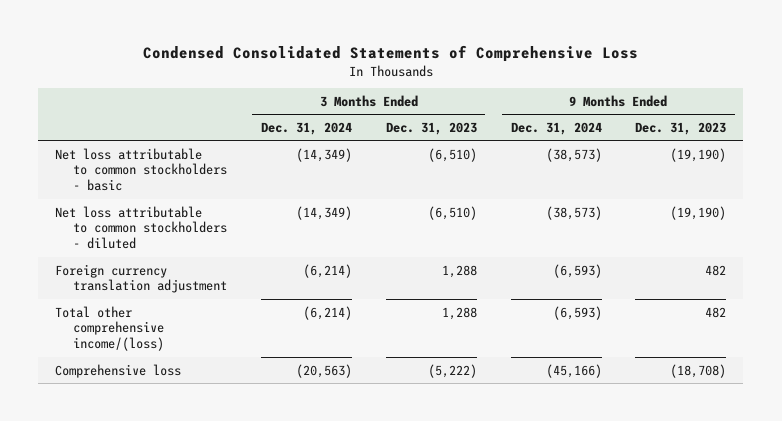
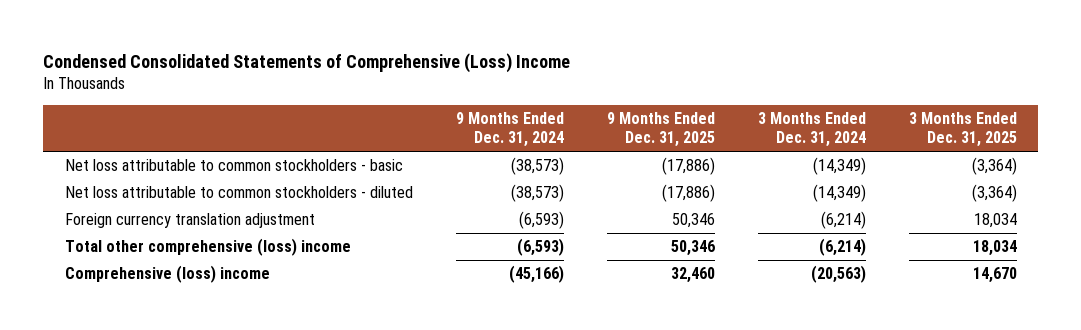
- Condensed Consolidated Statements of Comprehensive Loss
+ Condensed Consolidated Statements of Comprehensive (Loss) Income
- | 3 Months Ended Dec. 31, 2024 | 3 Months Ended Dec. 31, 2023 | 9 Months Ended Dec. 31, 2024 | 9 Months Ended Dec. 31, 2023
+ | 9 Months Ended Dec. 31, 2024 | 9 Months Ended Dec. 31, 2025 | 3 Months Ended Dec. 31, 2024 | 3 Months Ended Dec. 31, 2025
- Total other comprehensive income/(loss) | (6,214) | 1,288 | (6,593) | 482
- Comprehensive loss | (20,563) | (5,222) | (45,166) | (18,708)
+ Total other comprehensive (loss) income | (6,593) | 50,346 | (6,214) | 18,034
+ Comprehensive (loss) income | (45,166) | 32,460 | (20,563) | 14,670

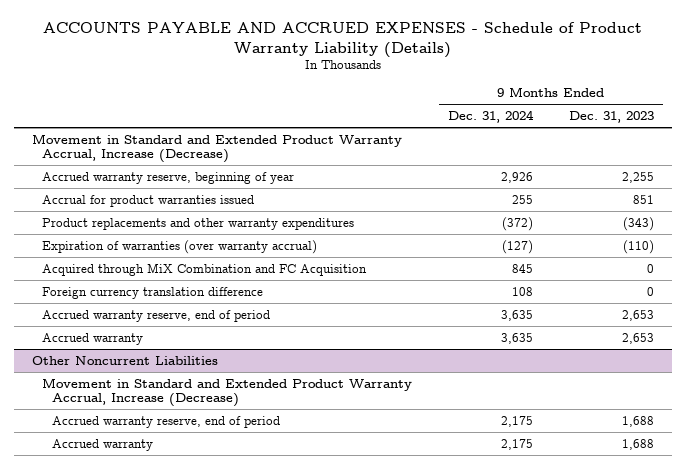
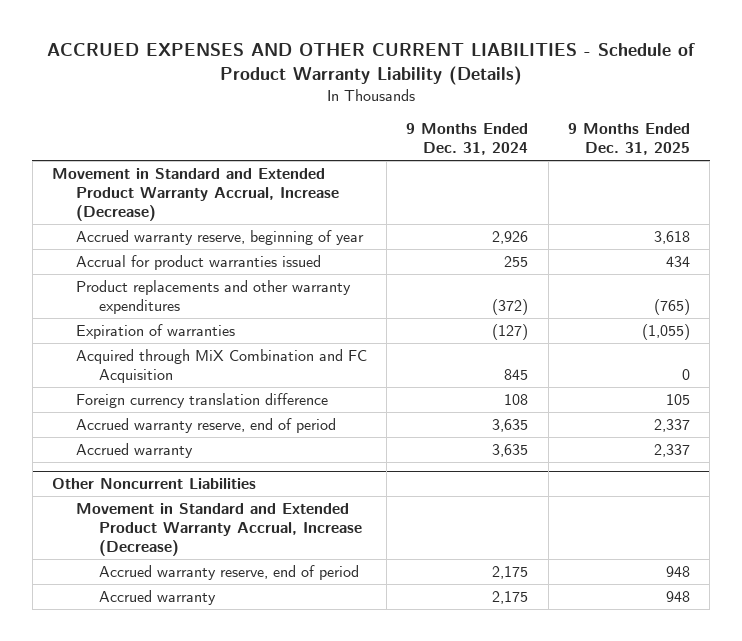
- ACCOUNTS PAYABLE AND ACCRUED EXPENSES - Schedule of Product Warranty Liability (Details)
+ ACCRUED EXPENSES AND OTHER CURRENT LIABILITIES - Schedule of Product Warranty Liability (Details)
- | 9 Months Ended Dec. 31, 2024 | 9 Months Ended Dec. 31, 2023
+ | 9 Months Ended Dec. 31, 2024 | 9 Months Ended Dec. 31, 2025
- Expiration of warranties (over warranty accrual) | (127) | (110)
+ Expiration of warranties | (127) | (1,055)

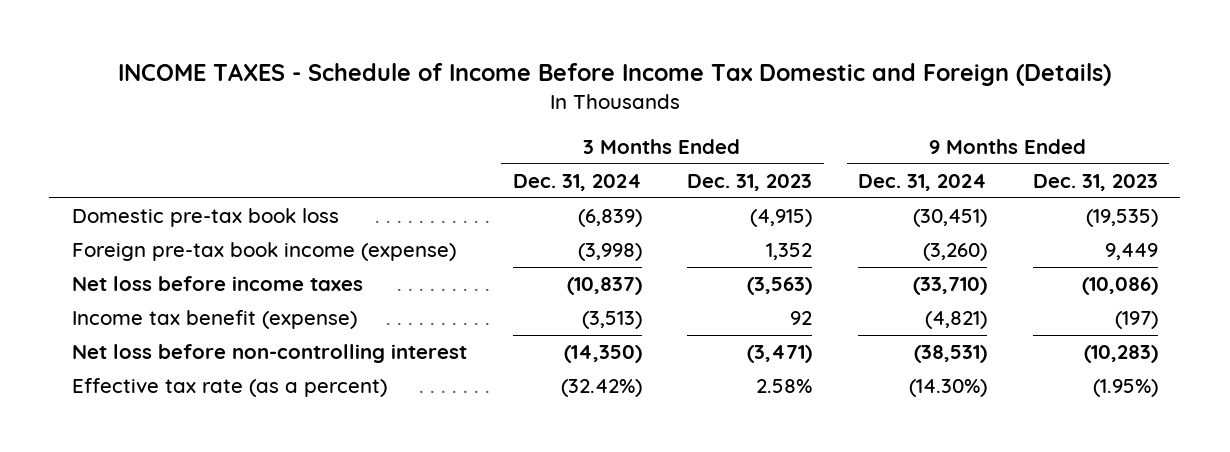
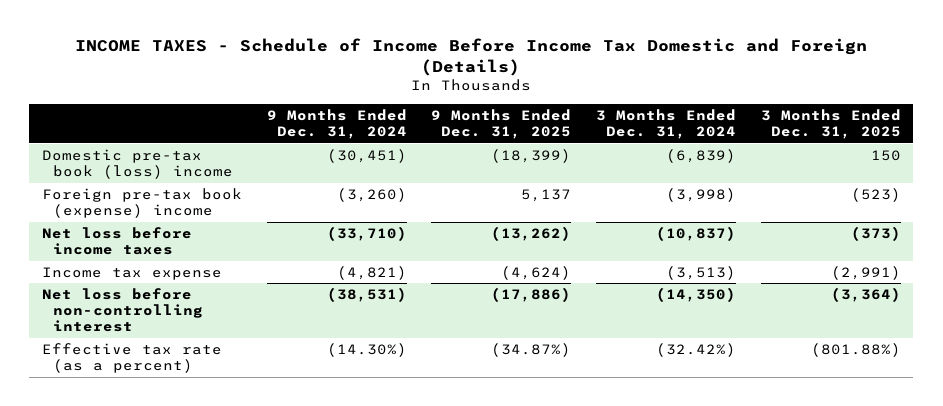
- | 3 Months Ended Dec. 31, 2024 | 3 Months Ended Dec. 31, 2023 | 9 Months Ended Dec. 31, 2024 | 9 Months Ended Dec. 31, 2023
+ | 9 Months Ended Dec. 31, 2024 | 9 Months Ended Dec. 31, 2025 | 3 Months Ended Dec. 31, 2024 | 3 Months Ended Dec. 31, 2025
- Domestic pre-tax book loss | (6,839) | (4,915) | (30,451) | (19,535)
- Foreign pre-tax book income (expense) | (3,998) | 1,352 | (3,260) | 9,449
+ Domestic pre-tax book (loss) income | (30,451) | (18,399) | (6,839) | 150
+ Foreign pre-tax book (expense) income | (3,260) | 5,137 | (3,998) | (523)
- Income tax benefit (expense) | (3,513) | 92 | (4,821) | (197)
+ Income tax expense | (4,821) | (4,624) | (3,513) | (2,991)

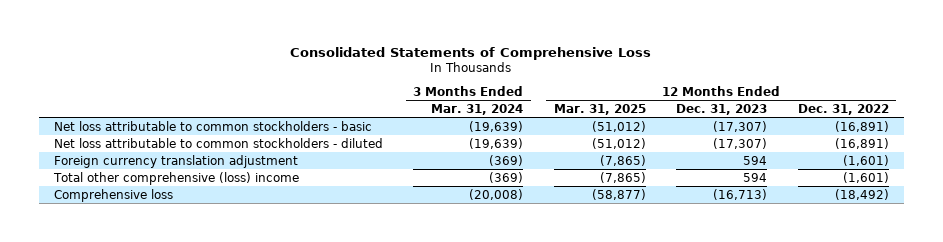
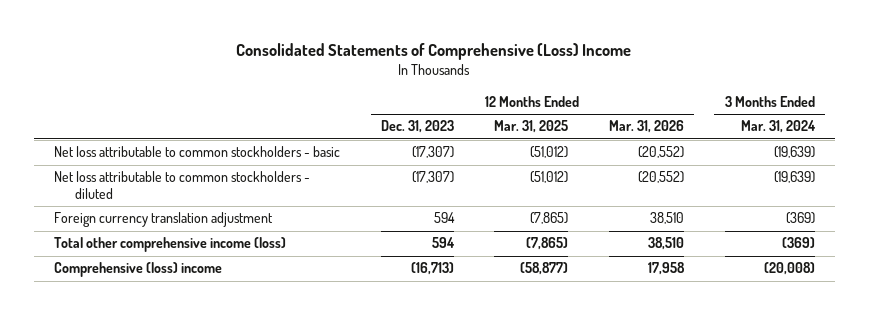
- Consolidated Statements of Comprehensive Loss
+ Consolidated Statements of Comprehensive (Loss) Income
- | 3 Months Ended Mar. 31, 2024 | 12 Months Ended Mar. 31, 2025 | 12 Months Ended Dec. 31, 2023 | 12 Months Ended Dec. 31, 2022
+ | 12 Months Ended Dec. 31, 2023 | 12 Months Ended Mar. 31, 2025 | 12 Months Ended Mar. 31, 2026 | 3 Months Ended Mar. 31, 2024
- Total other comprehensive (loss) income | (369) | (7,865) | 594 | (1,601)
- Comprehensive loss | (20,008) | (58,877) | (16,713) | (18,492)
+ Total other comprehensive income (loss) | 594 | (7,865) | 38,510 | (369)
+ Comprehensive (loss) income | (16,713) | (58,877) | 17,958 | (20,008)

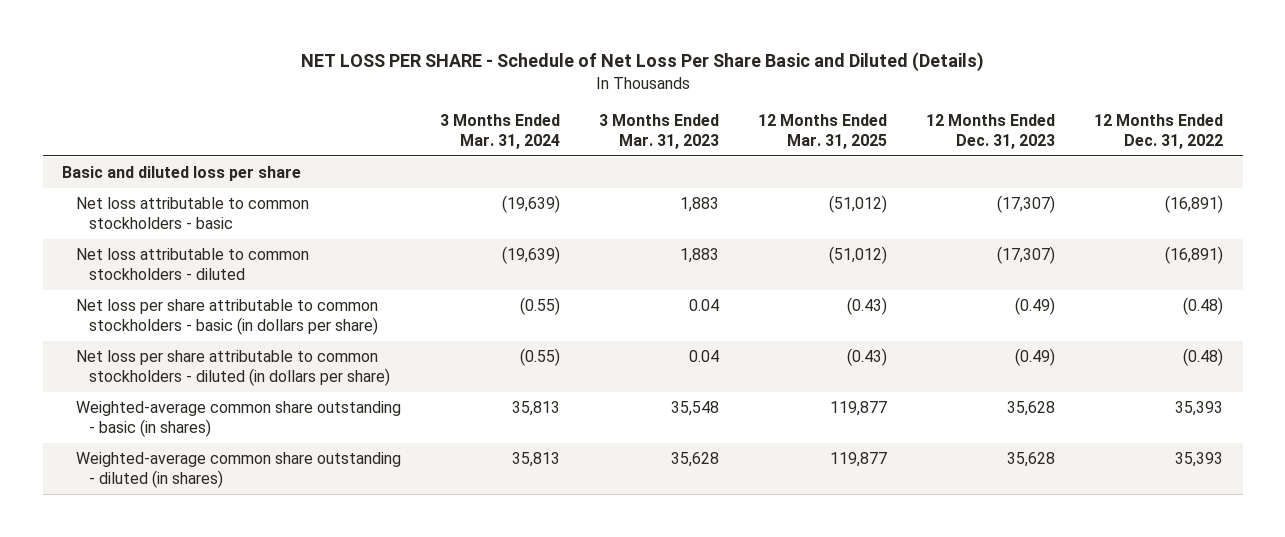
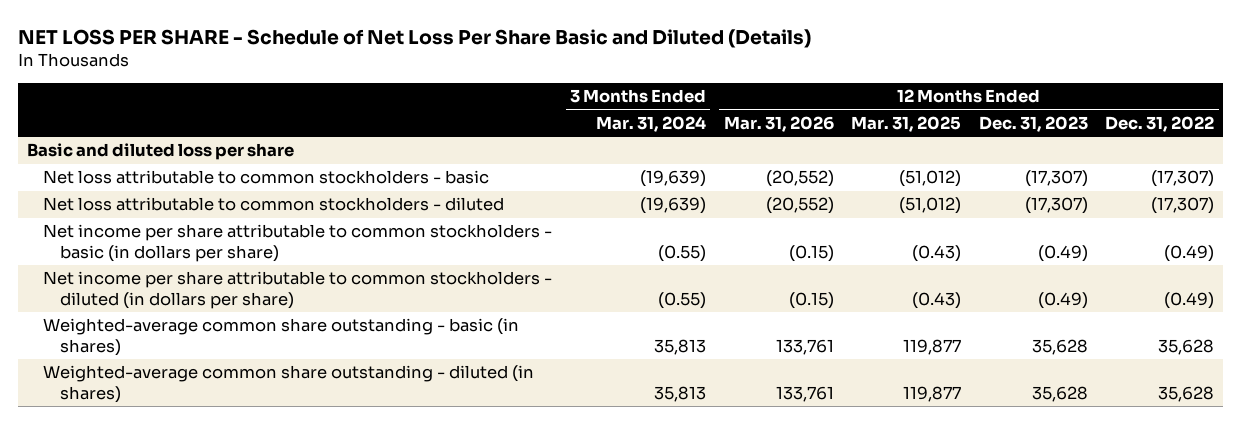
- | 3 Months Ended Mar. 31, 2024 | 3 Months Ended Mar. 31, 2023 | 12 Months Ended Mar. 31, 2025 | 12 Months Ended Dec. 31, 2023 | 12 Months Ended Dec. 31, 2022
+ | 3 Months Ended Mar. 31, 2024 | 12 Months Ended Mar. 31, 2026 | 12 Months Ended Mar. 31, 2025 | 12 Months Ended Dec. 31, 2023 | 12 Months Ended Dec. 31, 2022
- Net loss attributable to common stockholders - basic | (19,639) | 1,883 | (51,012) | (17,307) | (16,891)
- Net loss attributable to common stockholders - diluted | (19,639) | 1,883 | (51,012) | (17,307) | (16,891)
- Net loss per share attributable to common stockholders - basic (in dollars per share) | (0.55) | 0.04 | (0.43) | (0.49) | (0.48)
- Net loss per share attributable to common stockholders - diluted (in dollars per share) | (0.55) | 0.04 | (0.43) | (0.49) | (0.48)
- Weighted-average common share outstanding - basic (in shares) | 35,813 | 35,548 | 119,877 | 35,628 | 35,393
- Weighted-average common share outstanding - diluted (in shares) | 35,813 | 35,628 | 119,877 | 35,628 | 35,393
+ Net loss attributable to common stockholders - basic | (19,639) | (20,552) | (51,012) | (17,307) | (17,307)
+ Net loss attributable to common stockholders - diluted | (19,639) | (20,552) | (51,012) | (17,307) | (17,307)
+ Net income per share attributable to common stockholders - basic (in dollars per share) | (0.55) | (0.15) | (0.43) | (0.49) | (0.49)
+ Net income per share attributable to common stockholders - diluted (in dollars per share) | (0.55) | (0.15) | (0.43) | (0.49) | (0.49)
+ Weighted-average common share outstanding - basic (in shares) | 35,813 | 133,761 | 119,877 | 35,628 | 35,628
+ Weighted-average common share outstanding - diluted (in shares) | 35,813 | 133,761 | 119,877 | 35,628 | 35,628

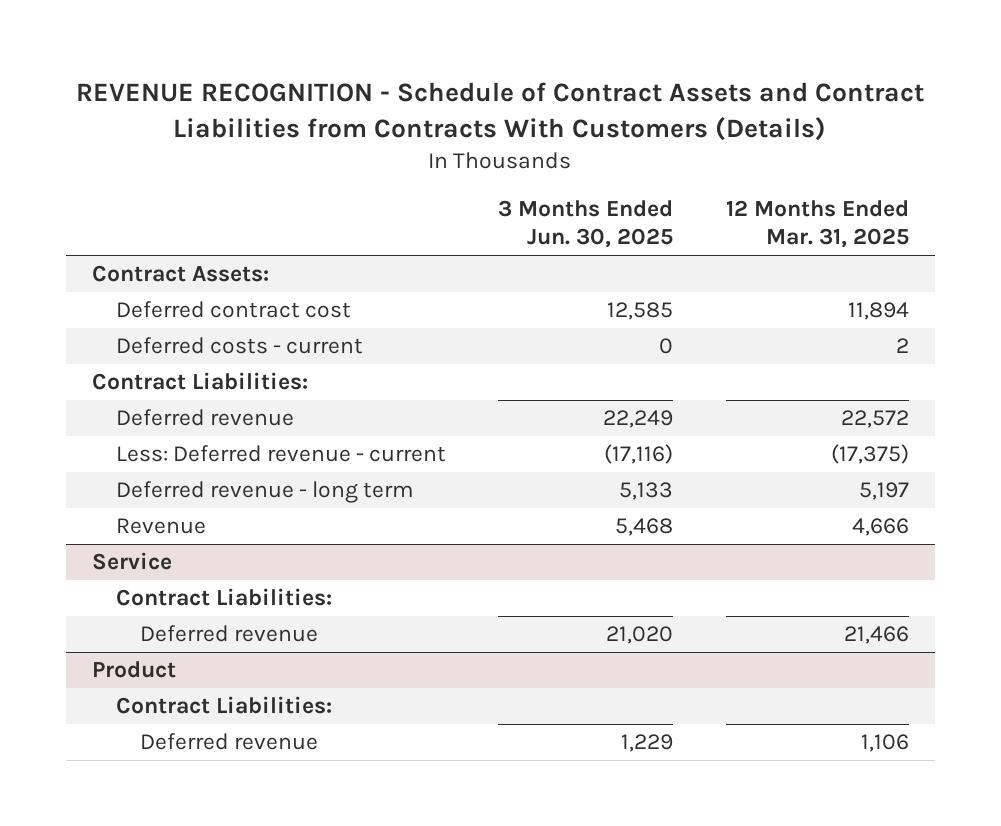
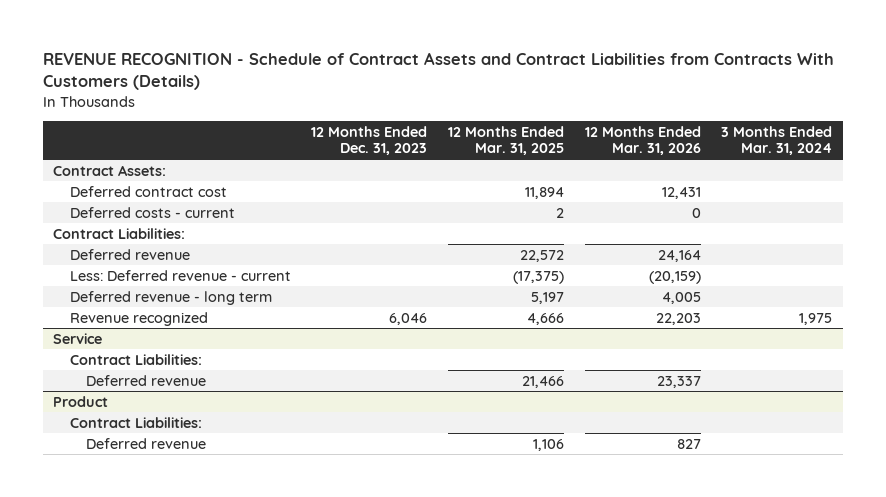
- | 3 Months Ended Jun. 30, 2025 | 12 Months Ended Mar. 31, 2025
+ | 12 Months Ended Dec. 31, 2023 | 12 Months Ended Mar. 31, 2025 | 12 Months Ended Mar. 31, 2026 | 3 Months Ended Mar. 31, 2024
- Revenue | 5,468 | 4,666
+ Revenue recognized | 6,046 | 4,666 | 22,203 | 1,975

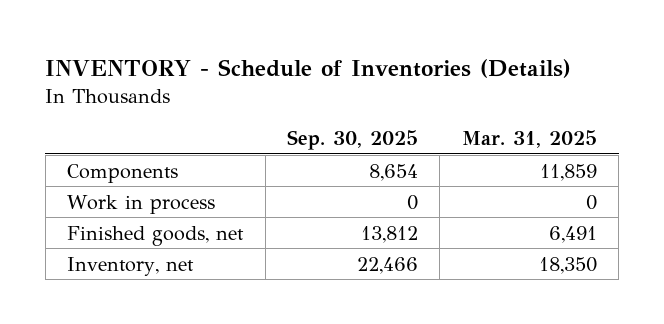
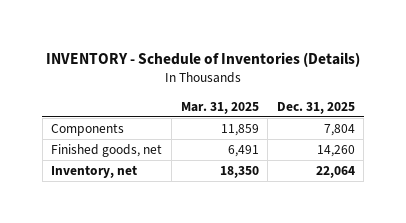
- | Sep. 30, 2025 | Mar. 31, 2025
+ | Mar. 31, 2025 | Dec. 31, 2025
- Work in process | 0 | 0

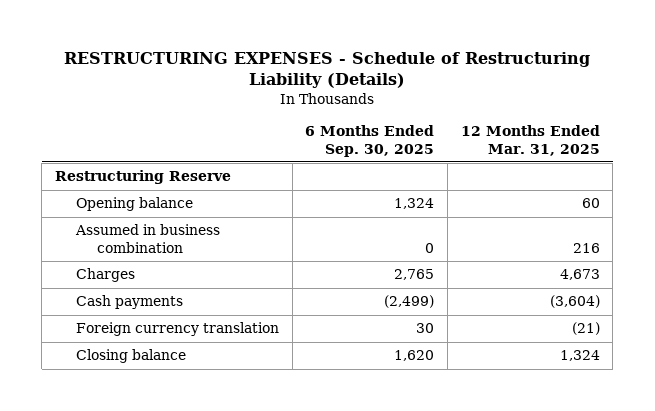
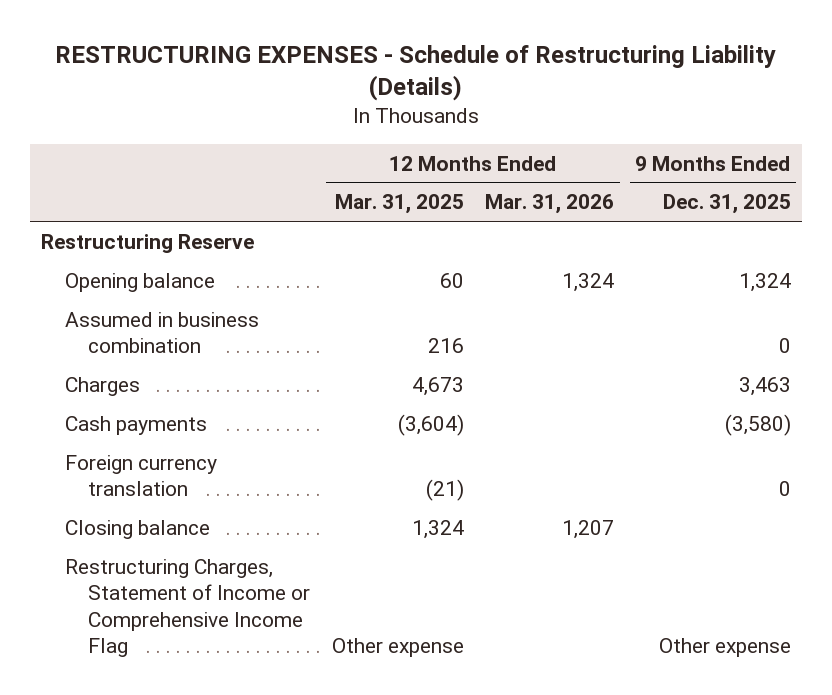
- | 6 Months Ended Sep. 30, 2025 | 12 Months Ended Mar. 31, 2025
+ | 12 Months Ended Mar. 31, 2025 | 12 Months Ended Mar. 31, 2026 | 9 Months Ended Dec. 31, 2025
+ Restructuring Charges, Statement of Income or Comprehensive Income Flag | Other expense | | Other expense

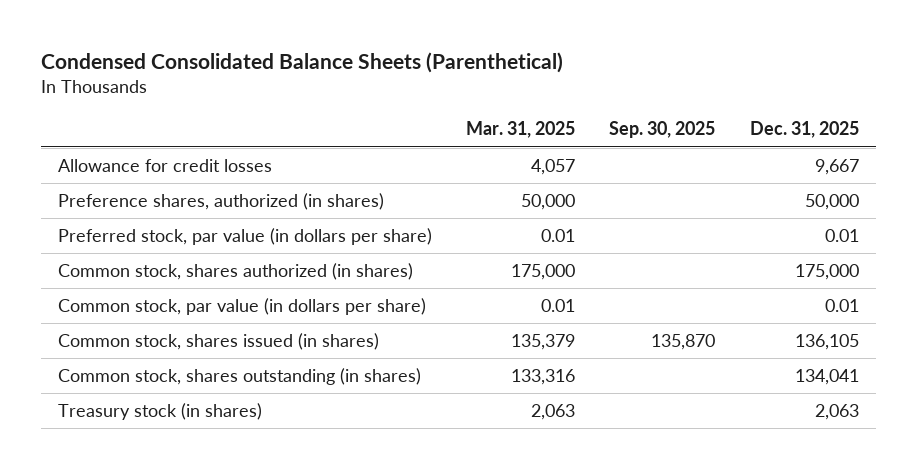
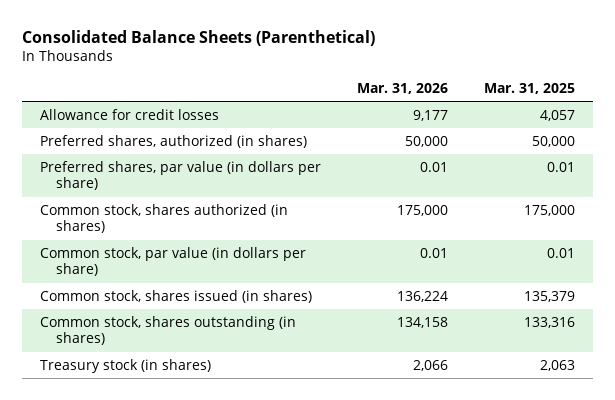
- Condensed Consolidated Balance Sheets (Parenthetical)
+ Consolidated Balance Sheets (Parenthetical)
- | Mar. 31, 2025 | Sep. 30, 2025 | Dec. 31, 2025
+ | Mar. 31, 2026 | Mar. 31, 2025
- Preference shares, authorized (in shares) | 50,000 | | 50,000
- Preferred stock, par value (in dollars per share) | 0.01 | | 0.01
+ Preferred shares, authorized (in shares) | 50,000 | 50,000
+ Preferred shares, par value (in dollars per share) | 0.01 | 0.01

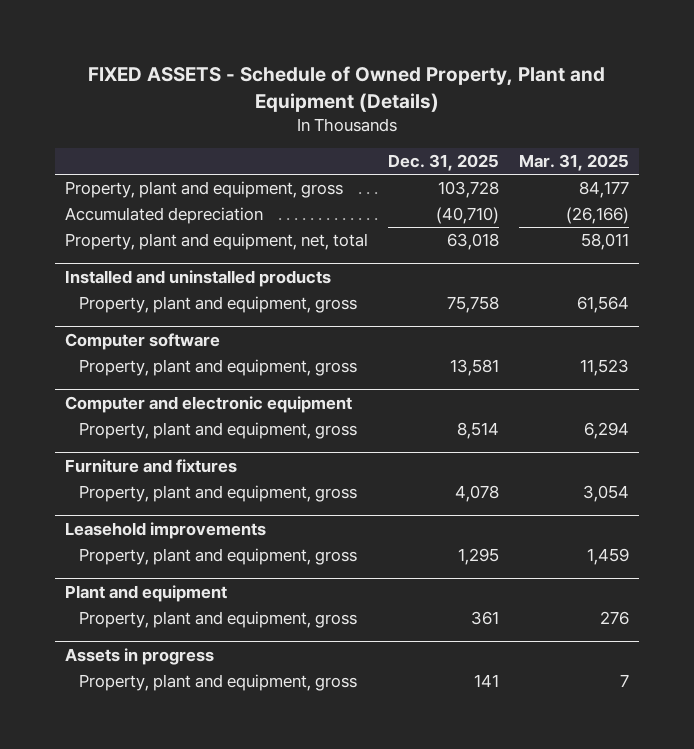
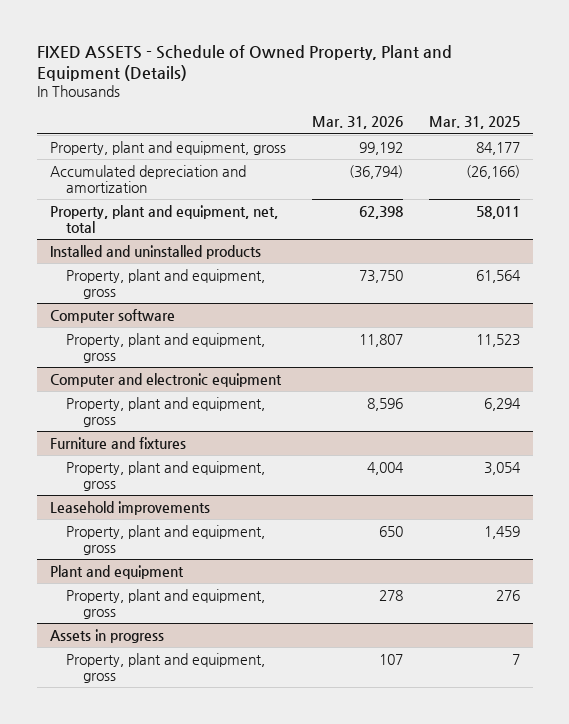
- | Dec. 31, 2025 | Mar. 31, 2025
+ | Mar. 31, 2026 | Mar. 31, 2025
- Accumulated depreciation | (40,710) | (26,166)
+ Accumulated depreciation and amortization | (36,794) | (26,166)

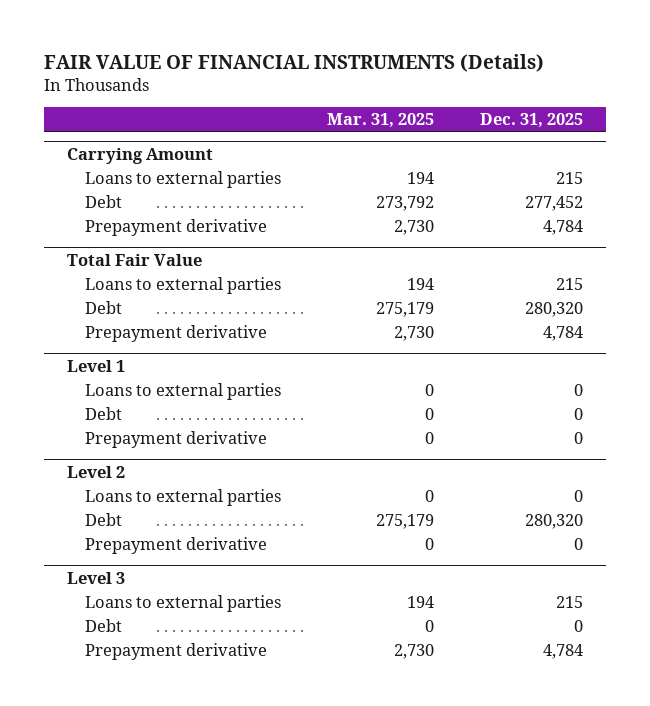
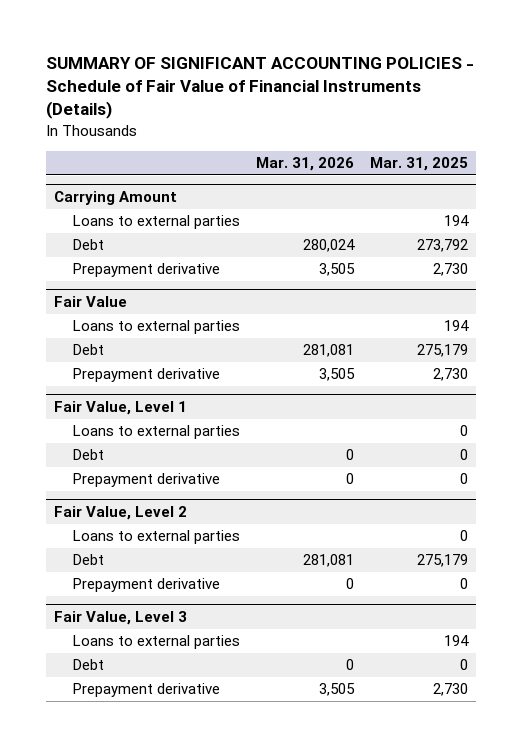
- FAIR VALUE OF FINANCIAL INSTRUMENTS (Details)
+ SUMMARY OF SIGNIFICANT ACCOUNTING POLICIES - Schedule of Fair Value of Financial Instruments (Details)
- | Mar. 31, 2025 | Dec. 31, 2025
+ | Mar. 31, 2026 | Mar. 31, 2025
- Total Fair Value
+ Fair Value
- Level 1
+ Fair Value, Level 1
- Level 2
+ Fair Value, Level 2
- Level 3
+ Fair Value, Level 3

